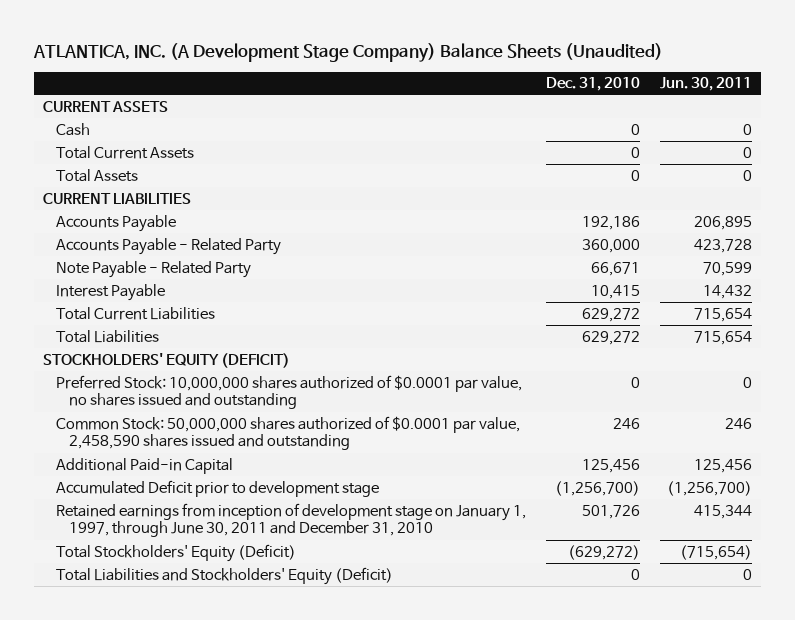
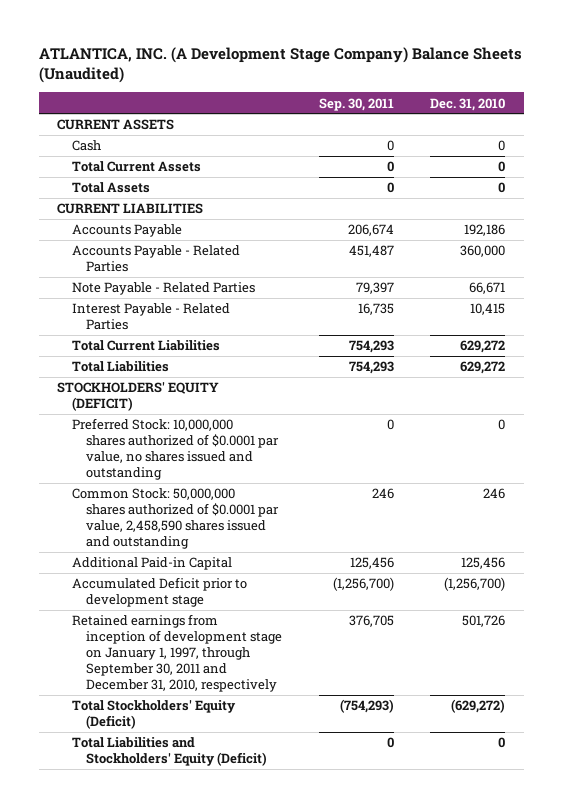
- | Dec. 31, 2010 | Jun. 30, 2011
+ | Sep. 30, 2011 | Dec. 31, 2010
- Accounts Payable - Related Party | 360,000 | 423,728
- Note Payable - Related Party | 66,671 | 70,599
- Interest Payable | 10,415 | 14,432
+ Accounts Payable - Related Parties | 451,487 | 360,000
+ Note Payable - Related Parties | 79,397 | 66,671
+ Interest Payable - Related Parties | 16,735 | 10,415
- Retained earnings from inception of development stage on January 1, 1997, through June 30, 2011 and December 31, 2010 | 501,726 | 415,344
+ Retained earnings from inception of development stage on January 1, 1997, through September 30, 2011 and December 31, 2010, respectively | 376,705 | 501,726

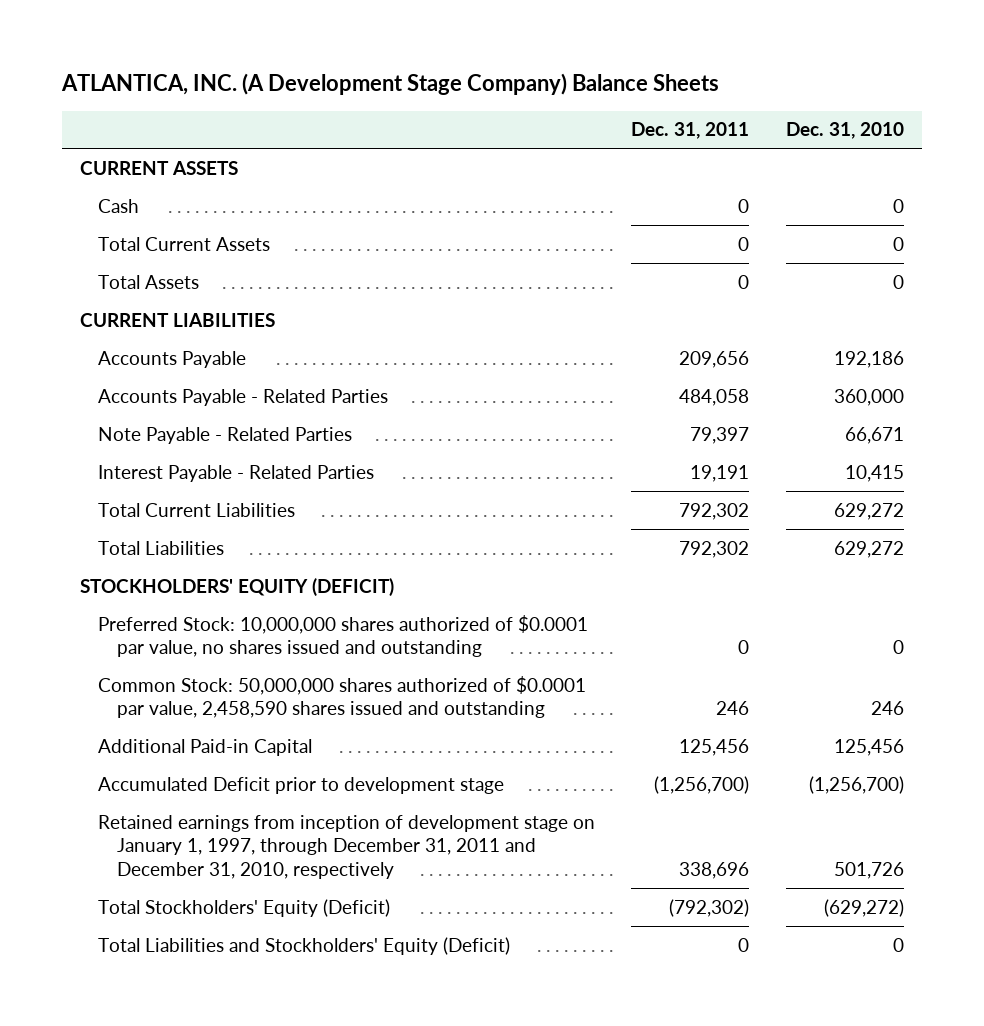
- ATLANTICA, INC. (A Development Stage Company) Balance Sheets (Unaudited)
+ ATLANTICA, INC. (A Development Stage Company) Balance Sheets
- | Sep. 30, 2011 | Dec. 31, 2010
+ | Dec. 31, 2011 | Dec. 31, 2010
- Retained earnings from inception of development stage on January 1, 1997, through September 30, 2011 and December 31, 2010, respectively | 376,705 | 501,726
+ Retained earnings from inception of development stage on January 1, 1997, through December 31, 2011 and December 31, 2010, respectively | 338,696 | 501,726

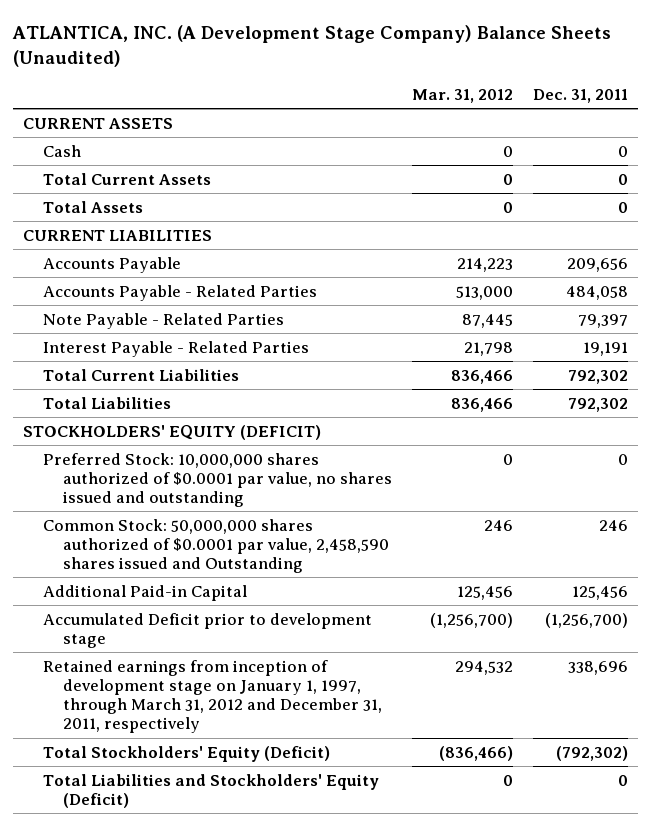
- ATLANTICA, INC. (A Development Stage Company) Balance Sheets
+ ATLANTICA, INC. (A Development Stage Company) Balance Sheets (Unaudited)
- | Dec. 31, 2011 | Dec. 31, 2010
+ | Mar. 31, 2012 | Dec. 31, 2011
- Common Stock: 50,000,000 shares authorized of $0.0001 par value, 2,458,590 shares issued and outstanding | 246 | 246
+ Common Stock: 50,000,000 shares authorized of $0.0001 par value, 2,458,590 shares issued and Outstanding | 246 | 246
- Retained earnings from inception of development stage on January 1, 1997, through December 31, 2011 and December 31, 2010, respectively | 338,696 | 501,726
+ Retained earnings from inception of development stage on January 1, 1997, through March 31, 2012 and December 31, 2011, respectively | 294,532 | 338,696

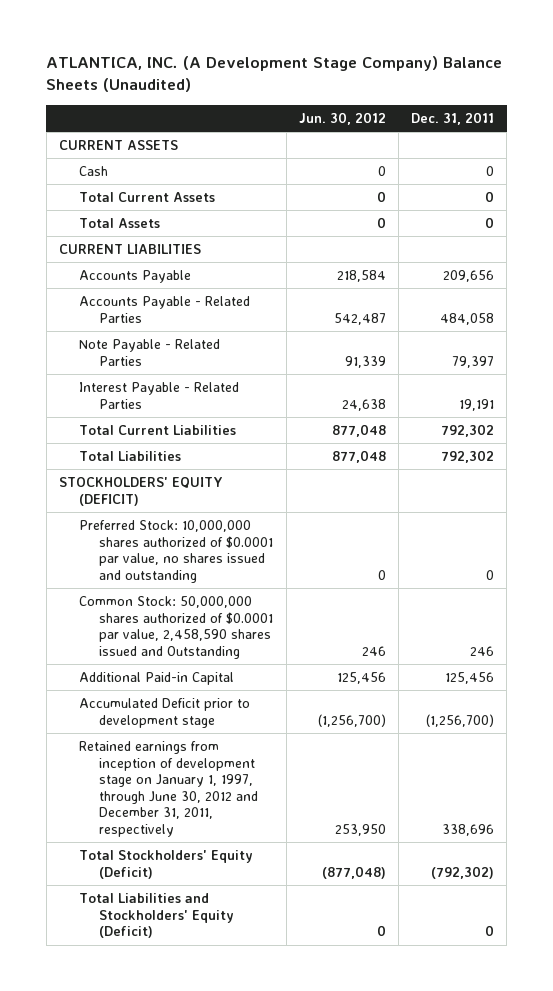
- | Mar. 31, 2012 | Dec. 31, 2011
+ | Jun. 30, 2012 | Dec. 31, 2011
- Retained earnings from inception of development stage on January 1, 1997, through March 31, 2012 and December 31, 2011, respectively | 294,532 | 338,696
+ Retained earnings from inception of development stage on January 1, 1997, through June 30, 2012 and December 31, 2011, respectively | 253,950 | 338,696

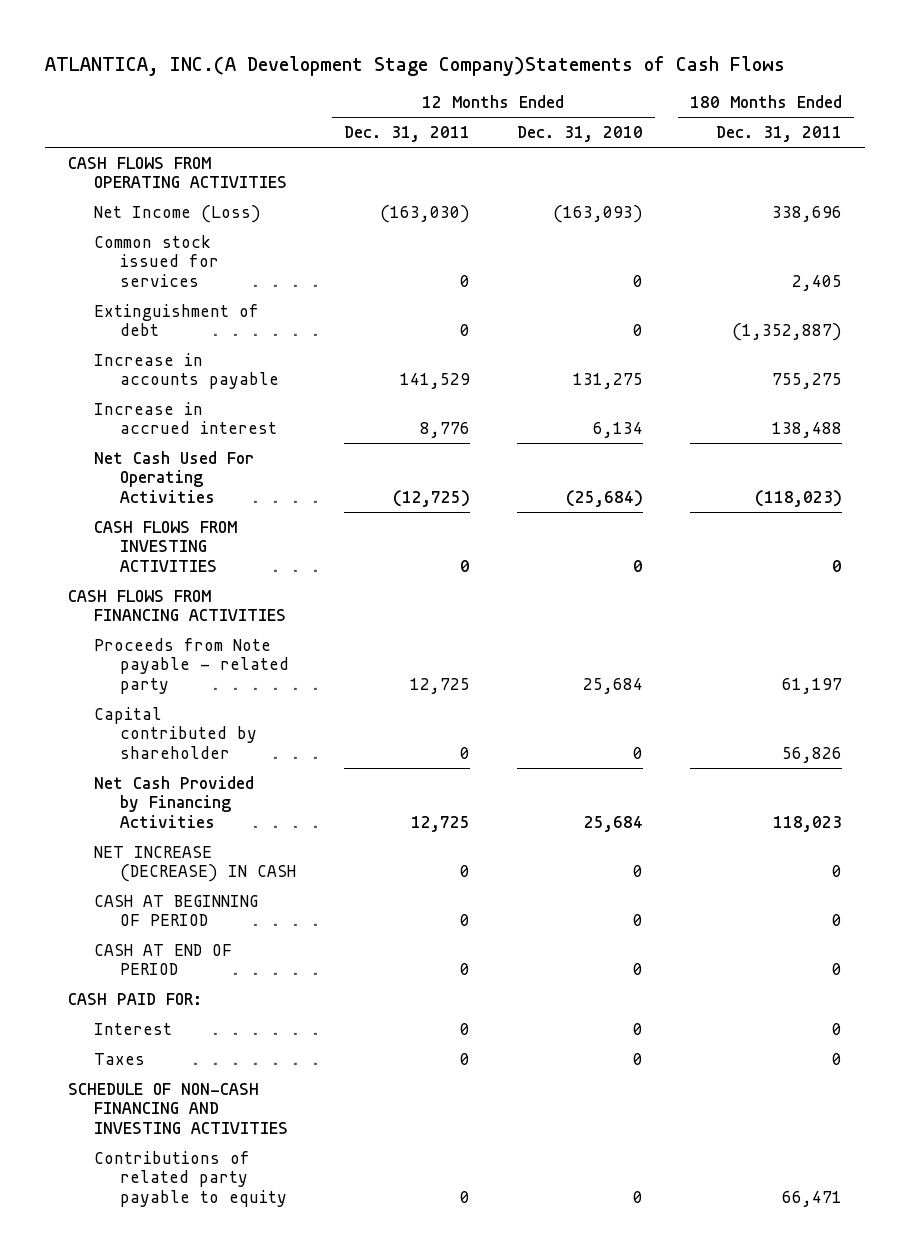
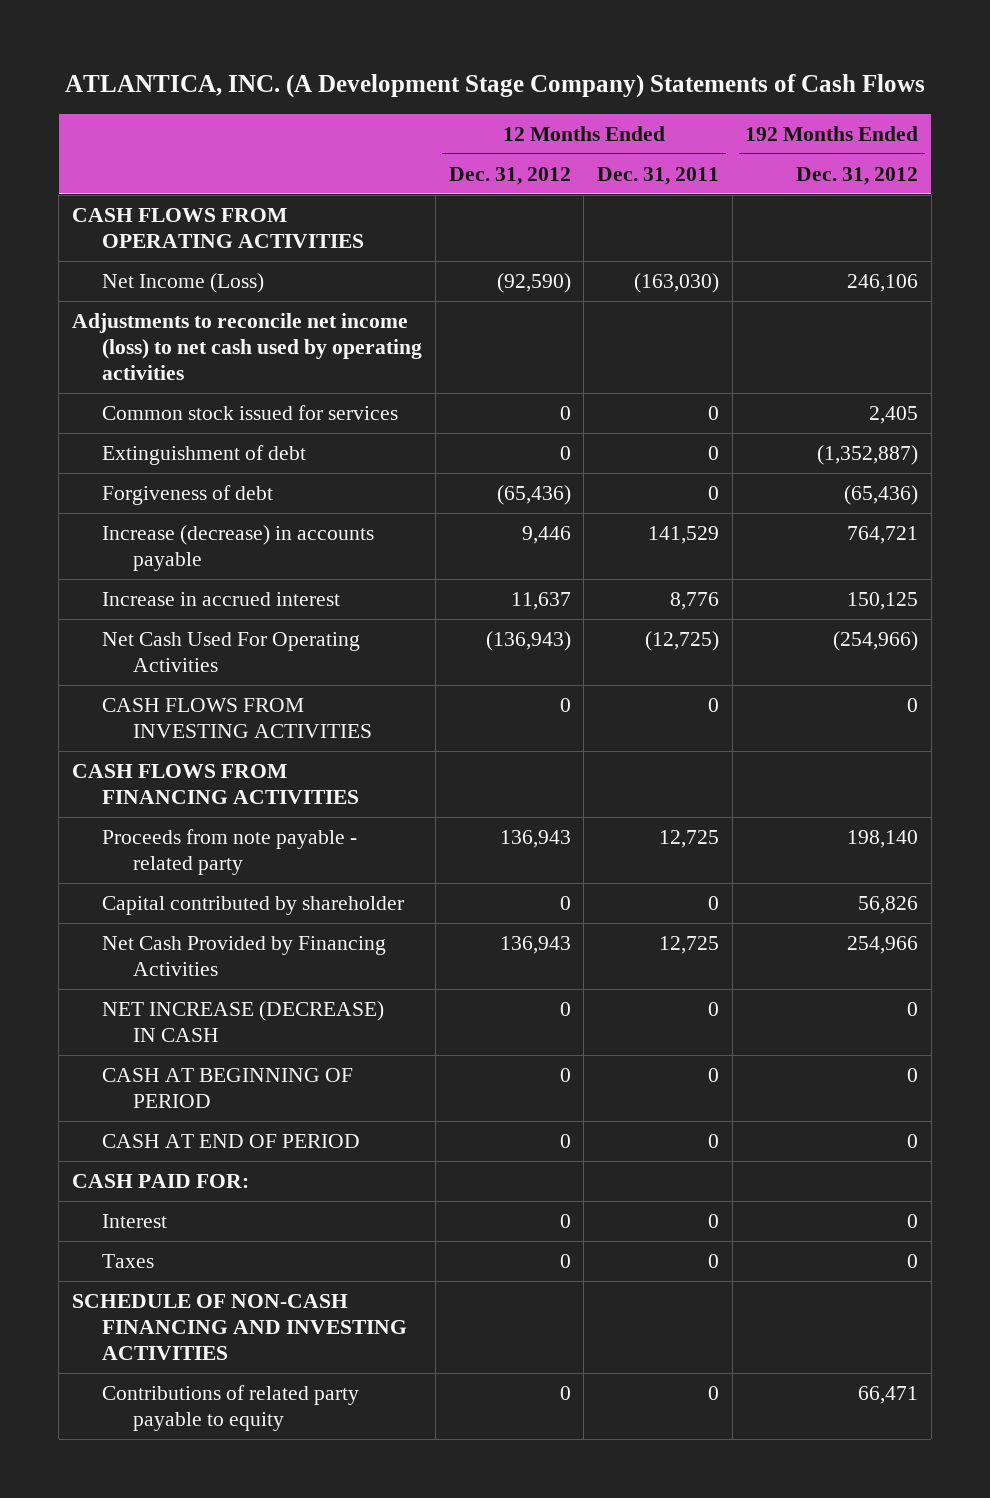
- ATLANTICA, INC.(A Development Stage Company)Statements of Cash Flows
+ ATLANTICA, INC. (A Development Stage Company) Statements of Cash Flows
- | 12 Months Ended Dec. 31, 2011 | 12 Months Ended Dec. 31, 2010 | 180 Months Ended Dec. 31, 2011
+ | 12 Months Ended Dec. 31, 2012 | 12 Months Ended Dec. 31, 2011 | 192 Months Ended Dec. 31, 2012
+ Adjustments to reconcile net income (loss) to net cash used by operating activities
- Increase in accounts payable | 141,529 | 131,275 | 755,275
+ Forgiveness of debt | (65,436) | 0 | (65,436)
+ Increase (decrease) in accounts payable | 9,446 | 141,529 | 764,721
- Proceeds from Note payable - related party | 12,725 | 25,684 | 61,197
+ Proceeds from note payable - related party | 136,943 | 12,725 | 198,140

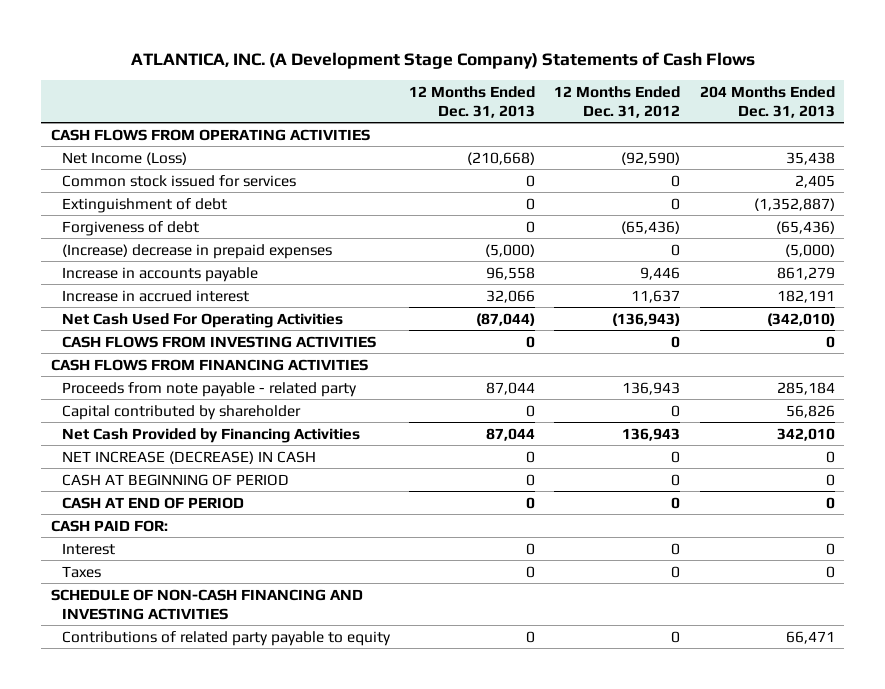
- | 12 Months Ended Dec. 31, 2012 | 12 Months Ended Dec. 31, 2011 | 192 Months Ended Dec. 31, 2012
+ | 12 Months Ended Dec. 31, 2013 | 12 Months Ended Dec. 31, 2012 | 204 Months Ended Dec. 31, 2013
- Adjustments to reconcile net income (loss) to net cash used by operating activities
- Increase (decrease) in accounts payable | 9,446 | 141,529 | 764,721
+ (Increase) decrease in prepaid expenses | (5,000) | 0 | (5,000)
+ Increase in accounts payable | 96,558 | 9,446 | 861,279

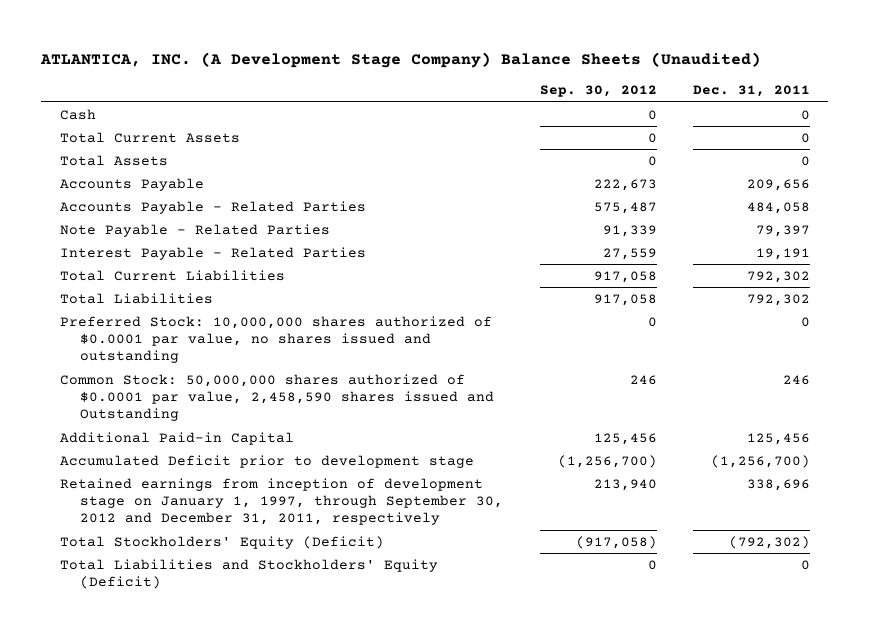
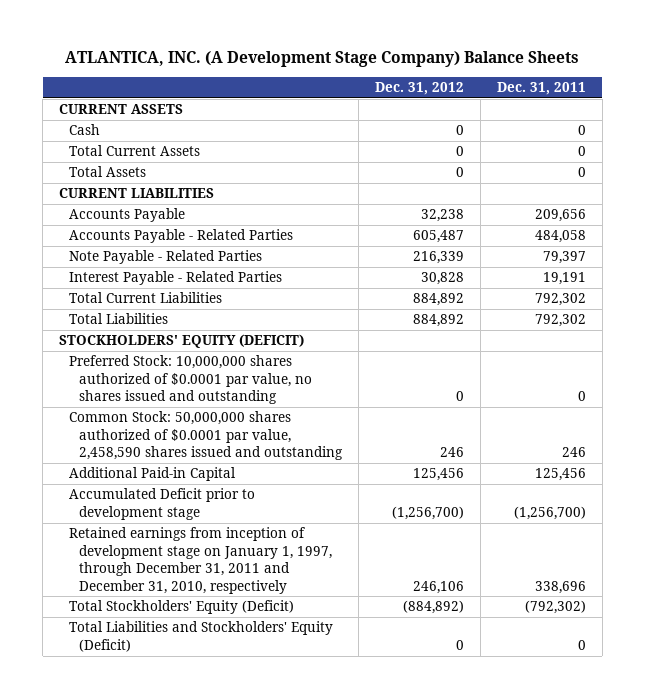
- ATLANTICA, INC. (A Development Stage Company) Balance Sheets (Unaudited)
+ ATLANTICA, INC. (A Development Stage Company) Balance Sheets
- | Sep. 30, 2012 | Dec. 31, 2011
+ | Dec. 31, 2012 | Dec. 31, 2011
+ CURRENT ASSETS
+ CURRENT LIABILITIES
+ STOCKHOLDERS' EQUITY (DEFICIT)
- Common Stock: 50,000,000 shares authorized of $0.0001 par value, 2,458,590 shares issued and Outstanding | 246 | 246
+ Common Stock: 50,000,000 shares authorized of $0.0001 par value, 2,458,590 shares issued and outstanding | 246 | 246
- Retained earnings from inception of development stage on January 1, 1997, through September 30, 2012 and December 31, 2011, respectively | 213,940 | 338,696
+ Retained earnings from inception of development stage on January 1, 1997, through December 31, 2011 and December 31, 2010, respectively | 246,106 | 338,696

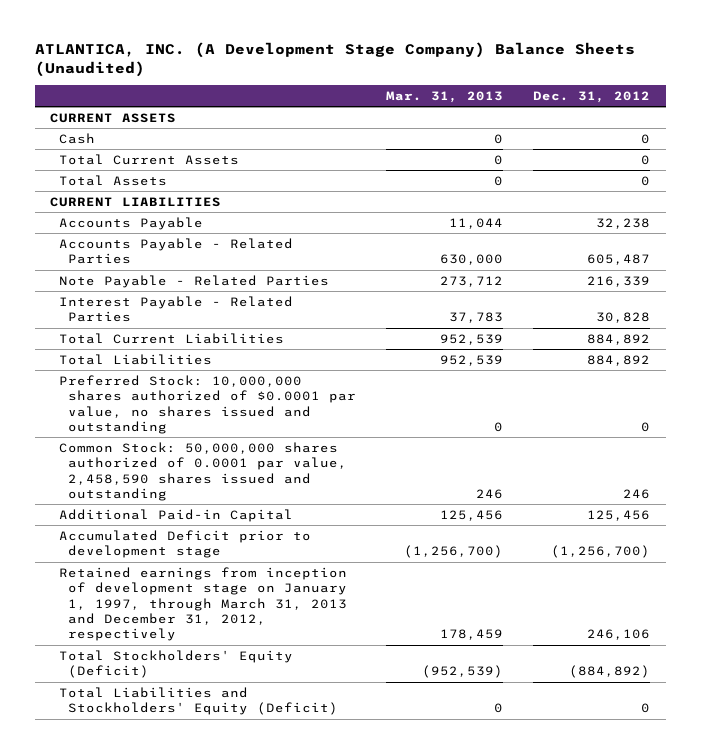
- ATLANTICA, INC. (A Development Stage Company) Balance Sheets
+ ATLANTICA, INC. (A Development Stage Company) Balance Sheets (Unaudited)
- | Dec. 31, 2012 | Dec. 31, 2011
+ | Mar. 31, 2013 | Dec. 31, 2012
- STOCKHOLDERS' EQUITY (DEFICIT)
- Common Stock: 50,000,000 shares authorized of $0.0001 par value, 2,458,590 shares issued and outstanding | 246 | 246
+ Common Stock: 50,000,000 shares authorized of 0.0001 par value, 2,458,590 shares issued and outstanding | 246 | 246
- Retained earnings from inception of development stage on January 1, 1997, through December 31, 2011 and December 31, 2010, respectively | 246,106 | 338,696
+ Retained earnings from inception of development stage on January 1, 1997, through March 31, 2013 and December 31, 2012, respectively | 178,459 | 246,106

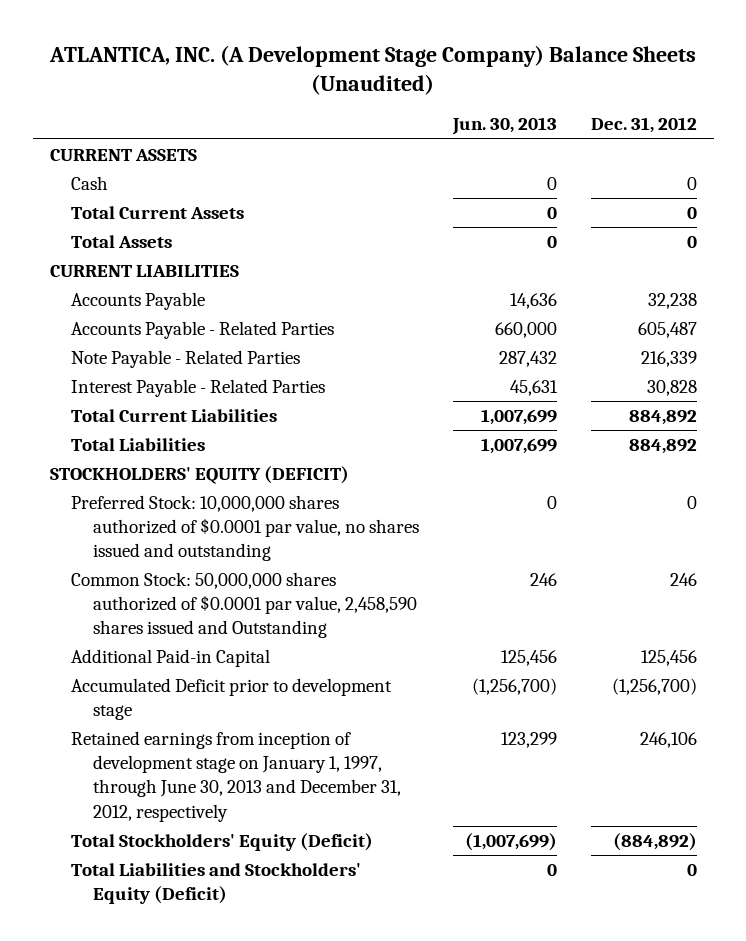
- | Mar. 31, 2013 | Dec. 31, 2012
+ | Jun. 30, 2013 | Dec. 31, 2012
+ STOCKHOLDERS' EQUITY (DEFICIT)
- Common Stock: 50,000,000 shares authorized of 0.0001 par value, 2,458,590 shares issued and outstanding | 246 | 246
+ Common Stock: 50,000,000 shares authorized of $0.0001 par value, 2,458,590 shares issued and Outstanding | 246 | 246
- Retained earnings from inception of development stage on January 1, 1997, through March 31, 2013 and December 31, 2012, respectively | 178,459 | 246,106
+ Retained earnings from inception of development stage on January 1, 1997, through June 30, 2013 and December 31, 2012, respectively | 123,299 | 246,106

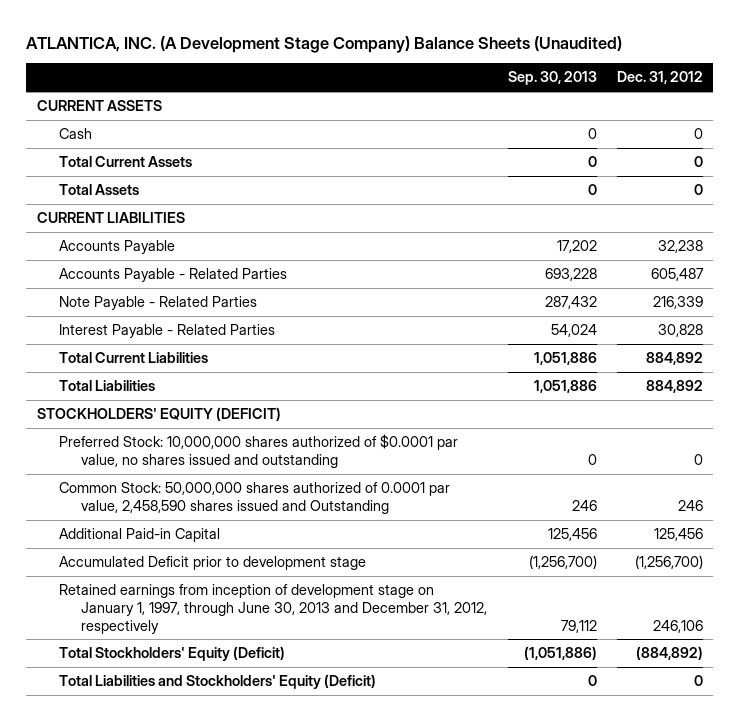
- | Jun. 30, 2013 | Dec. 31, 2012
+ | Sep. 30, 2013 | Dec. 31, 2012
- Common Stock: 50,000,000 shares authorized of $0.0001 par value, 2,458,590 shares issued and Outstanding | 246 | 246
+ Common Stock: 50,000,000 shares authorized of 0.0001 par value, 2,458,590 shares issued and Outstanding | 246 | 246

